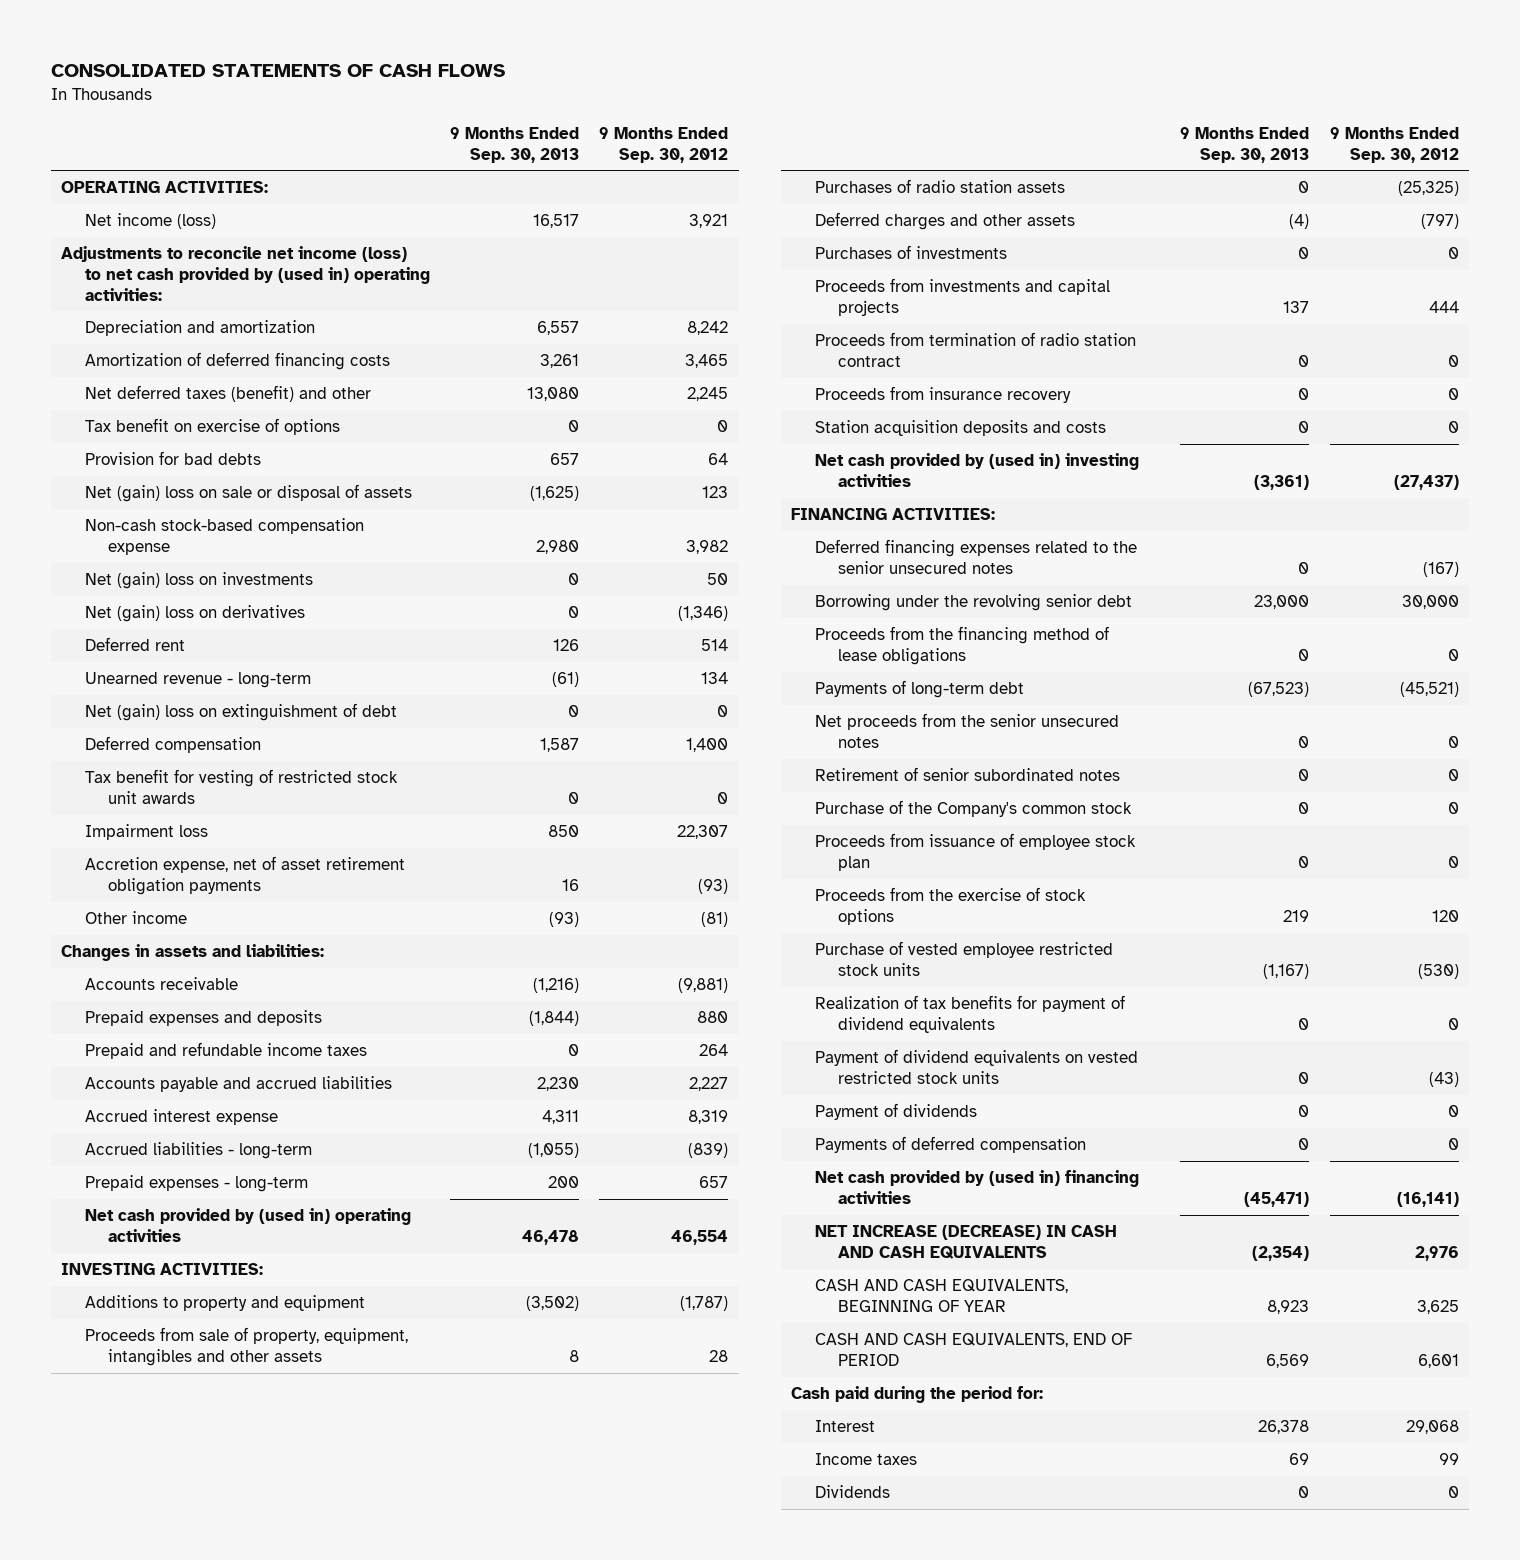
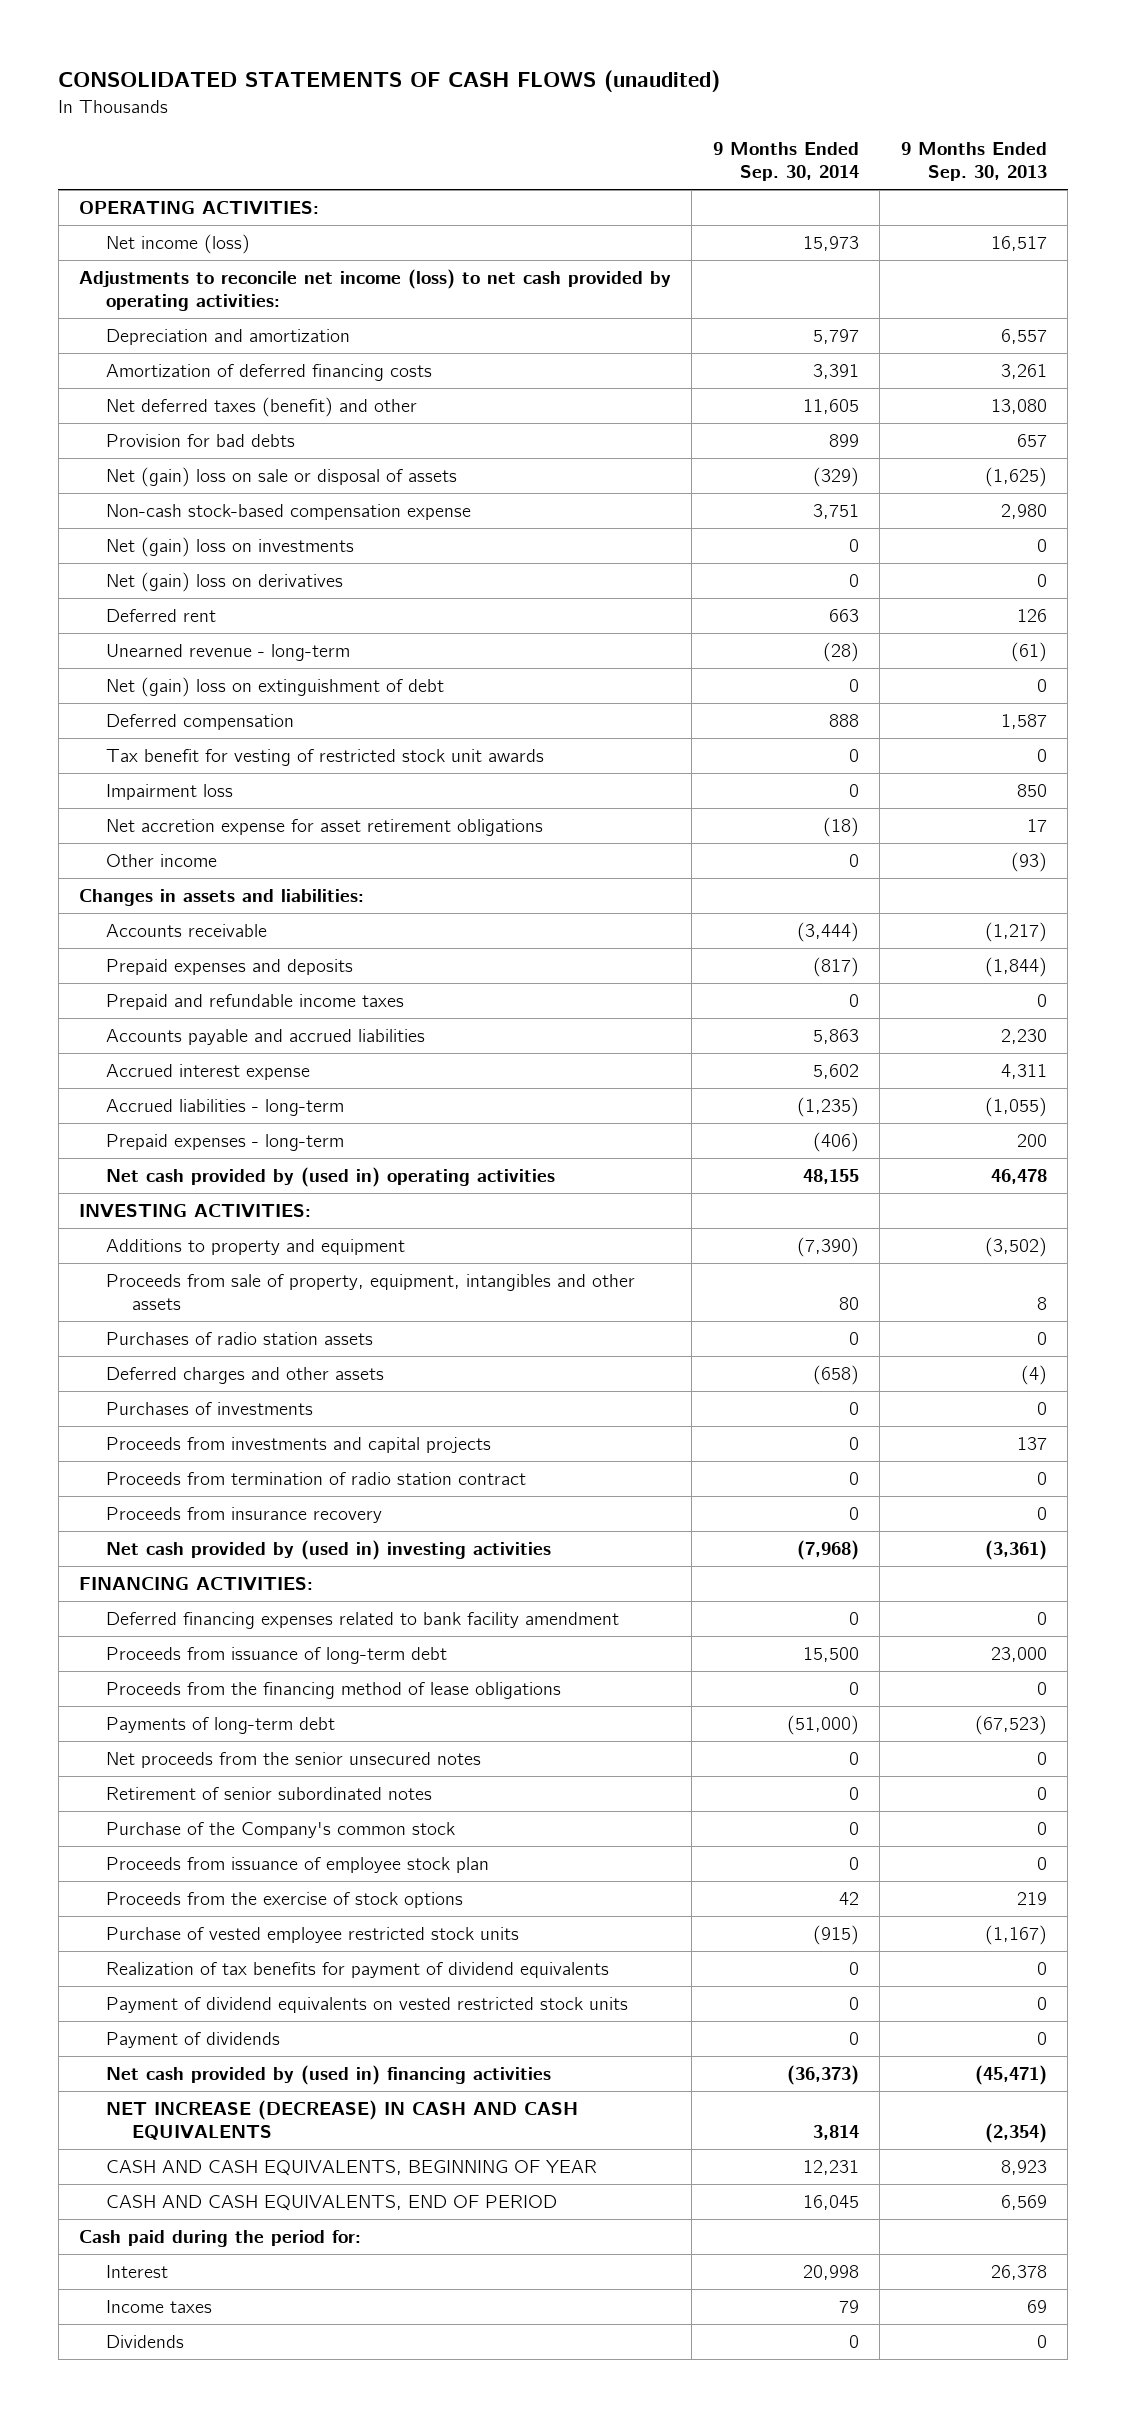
- CONSOLIDATED STATEMENTS OF CASH FLOWS
+ CONSOLIDATED STATEMENTS OF CASH FLOWS (unaudited)
- | 9 Months Ended Sep. 30, 2013 | 9 Months Ended Sep. 30, 2012
+ | 9 Months Ended Sep. 30, 2014 | 9 Months Ended Sep. 30, 2013
- Adjustments to reconcile net income (loss) to net cash provided by (used in) operating activities:
+ Adjustments to reconcile net income (loss) to net cash provided by operating activities:
- Tax benefit on exercise of options | 0 | 0
- Accretion expense, net of asset retirement obligation payments | 16 | (93)
+ Net accretion expense for asset retirement obligations | (18) | 17
- Accounts receivable | (1,216) | (9,881)
+ Accounts receivable | (3,444) | (1,217)
- Station acquisition deposits and costs | 0 | 0
- Deferred financing expenses related to the senior unsecured notes | 0 | (167)
- Borrowing under the revolving senior debt | 23,000 | 30,000
+ Deferred financing expenses related to bank facility amendment | 0 | 0
+ Proceeds from issuance of long-term debt | 15,500 | 23,000
- Payments of deferred compensation | 0 | 0

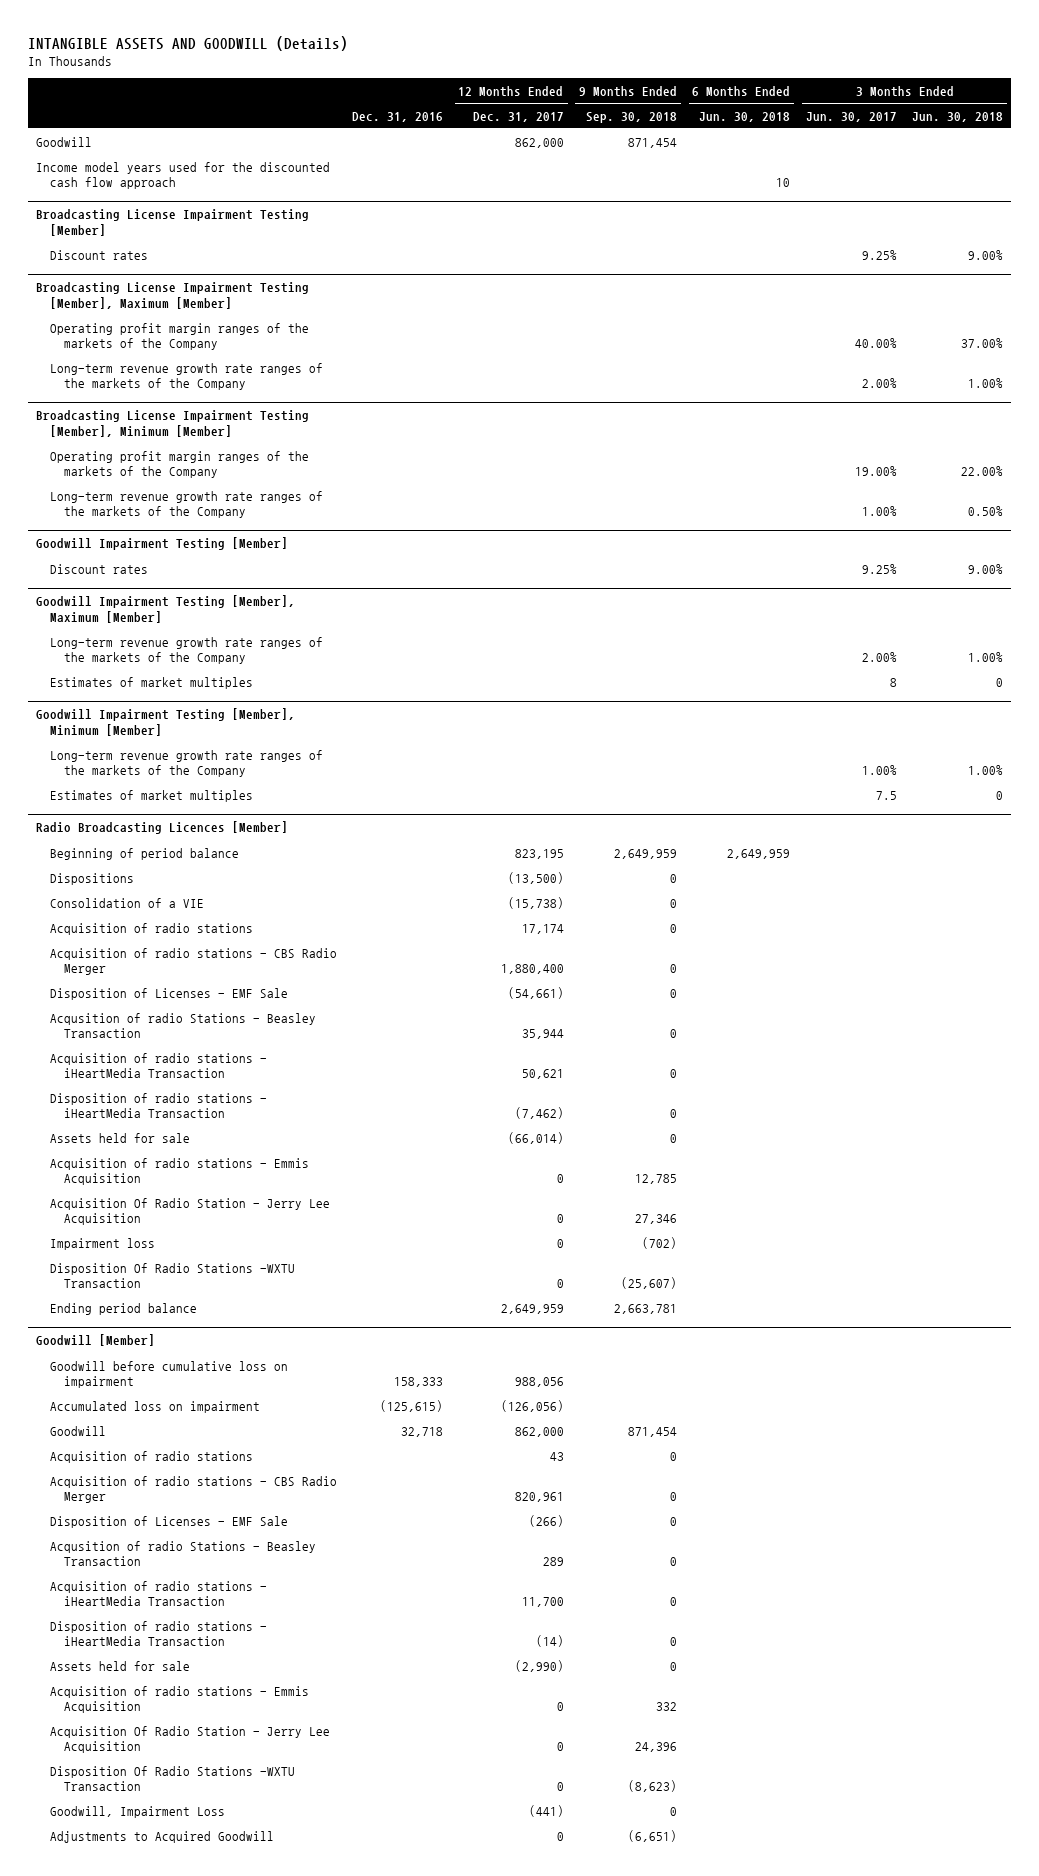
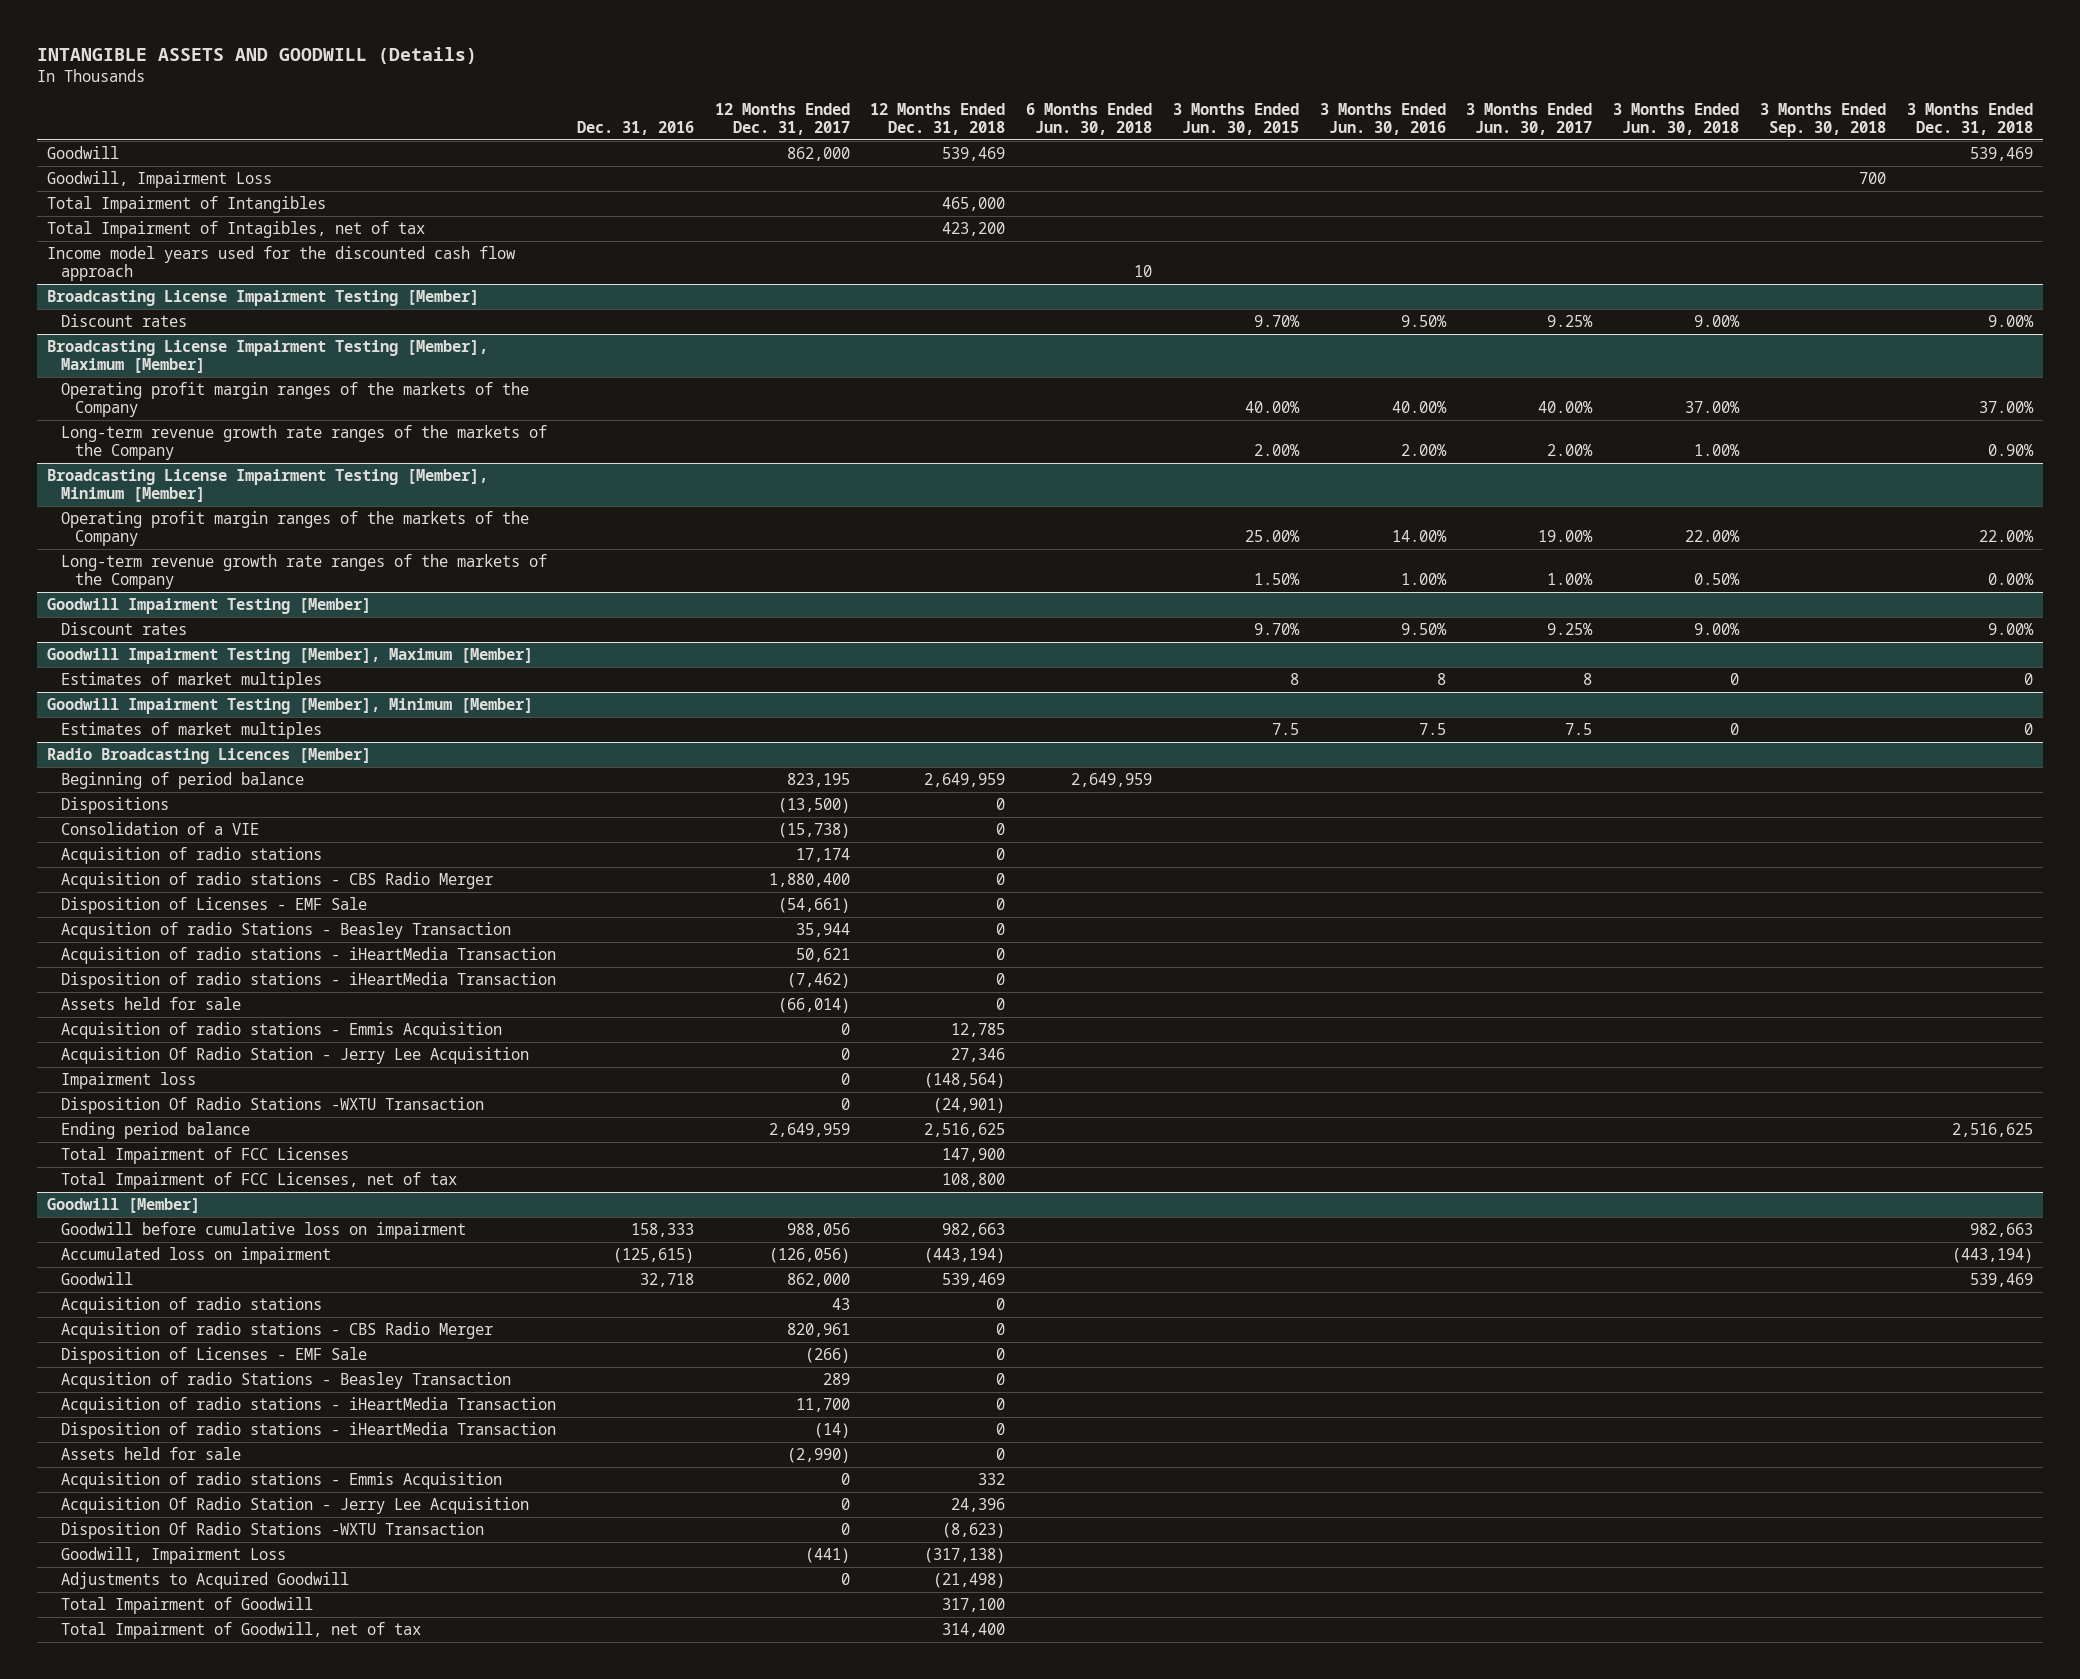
- | Dec. 31, 2016 | 12 Months Ended Dec. 31, 2017 | 9 Months Ended Sep. 30, 2018 | 6 Months Ended Jun. 30, 2018 | 3 Months Ended Jun. 30, 2017 | 3 Months Ended Jun. 30, 2018
+ | Dec. 31, 2016 | 12 Months Ended Dec. 31, 2017 | 12 Months Ended Dec. 31, 2018 | 6 Months Ended Jun. 30, 2018 | 3 Months Ended Jun. 30, 2015 | 3 Months Ended Jun. 30, 2016 | 3 Months Ended Jun. 30, 2017 | 3 Months Ended Jun. 30, 2018 | 3 Months Ended Sep. 30, 2018 | 3 Months Ended Dec. 31, 2018
+ Goodwill, Impairment Loss | | | | | | | | | 700 |
+ Total Impairment of Intangibles | | | 465,000 | | | | | | |
+ Total Impairment of Intagibles, net of tax | | | 423,200 | | | | | | |
@ Goodwill Impairment Testing [Member], Maximum [Member]
- Long-term revenue growth rate ranges of the markets of the Company | | | | | 2.00% | 1.00%
@ Goodwill Impairment Testing [Member], Minimum [Member]
- Long-term revenue growth rate ranges of the markets of the Company | | | | | 1.00% | 1.00%
@ Radio Broadcasting Licences [Member]
+ Total Impairment of FCC Licenses | | | 147,900 | | | | | | |
+ Total Impairment of FCC Licenses, net of tax | | | 108,800 | | | | | | |
@ Goodwill [Member]
+ Total Impairment of Goodwill | | | 317,100 | | | | | | |
+ Total Impairment of Goodwill, net of tax | | | 314,400 | | | | | | |

